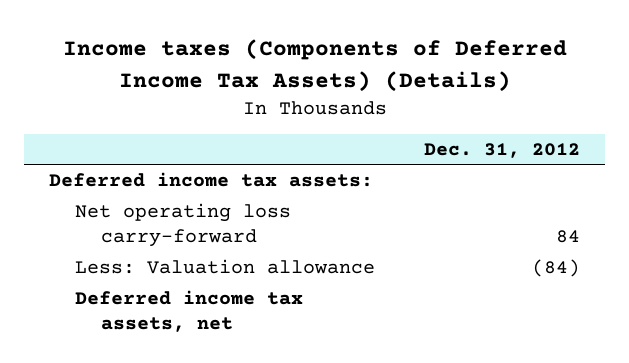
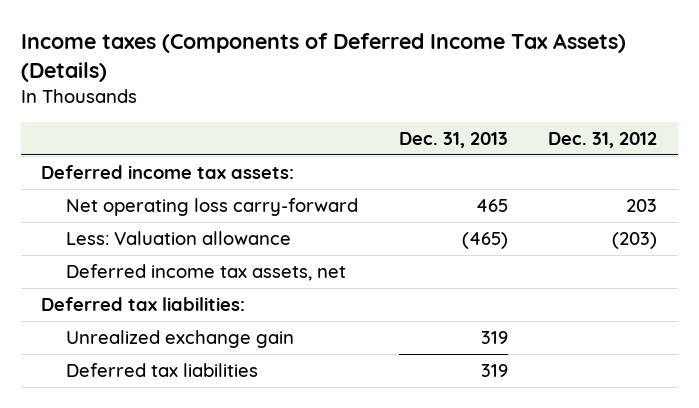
- | Dec. 31, 2012
+ | Dec. 31, 2013 | Dec. 31, 2012
- Net operating loss carry-forward | 84
- Less: Valuation allowance | (84)
+ Net operating loss carry-forward | 465 | 203
+ Less: Valuation allowance | (465) | (203)
+ Deferred tax liabilities:
+ Unrealized exchange gain | 319 |
+ Deferred tax liabilities | 319 |

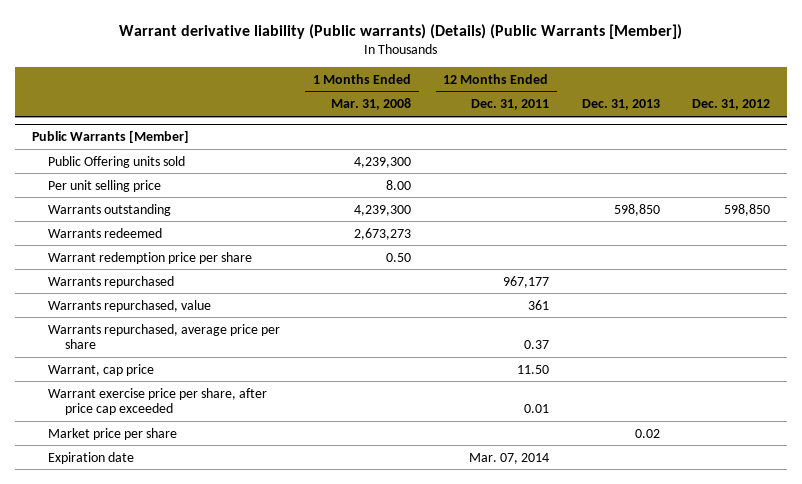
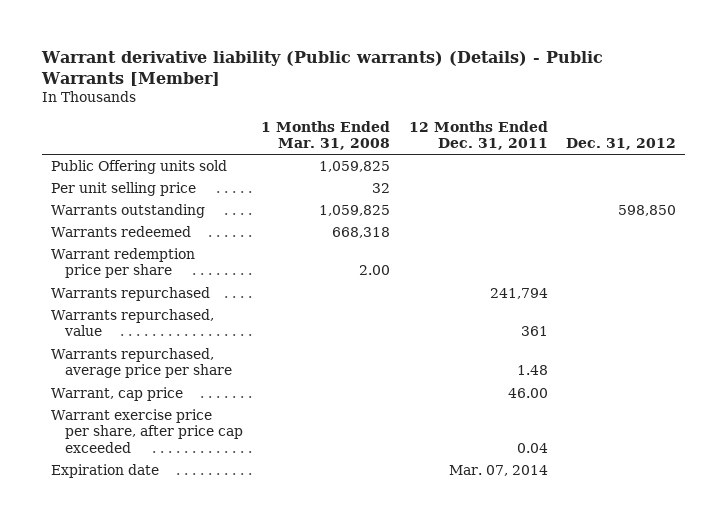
- Warrant derivative liability (Public warrants) (Details) (Public Warrants [Member])
+ Warrant derivative liability (Public warrants) (Details) - Public Warrants [Member]
- | 1 Months Ended Mar. 31, 2008 | 12 Months Ended Dec. 31, 2011 | Dec. 31, 2013 | Dec. 31, 2012
+ | 1 Months Ended Mar. 31, 2008 | 12 Months Ended Dec. 31, 2011 | Dec. 31, 2012
- Public Warrants [Member]
- Public Offering units sold | 4,239,300 | | |
- Per unit selling price | 8.00 | | |
- Warrants outstanding | 4,239,300 | | 598,850 | 598,850
- Warrants redeemed | 2,673,273 | | |
- Warrant redemption price per share | 0.50 | | |
- Warrants repurchased | | 967,177 | |
+ Public Offering units sold | 1,059,825 | |
+ Per unit selling price | 32 | |
+ Warrants outstanding | 1,059,825 | | 598,850
+ Warrants redeemed | 668,318 | |
+ Warrant redemption price per share | 2.00 | |
+ Warrants repurchased | | 241,794 |
- Warrants repurchased, average price per share | | 0.37 | |
- Warrant, cap price | | 11.50 | |
- Warrant exercise price per share, after price cap exceeded | | 0.01 | |
- Market price per share | | | 0.02 |
+ Warrants repurchased, average price per share | | 1.48 |
+ Warrant, cap price | | 46.00 |
+ Warrant exercise price per share, after price cap exceeded | | 0.04 |

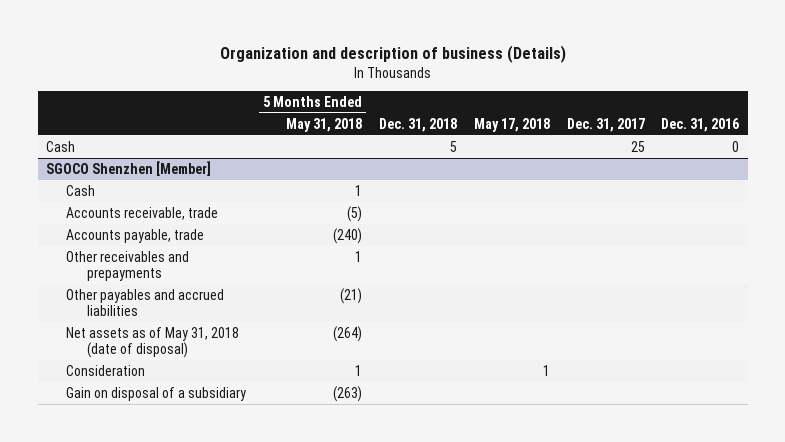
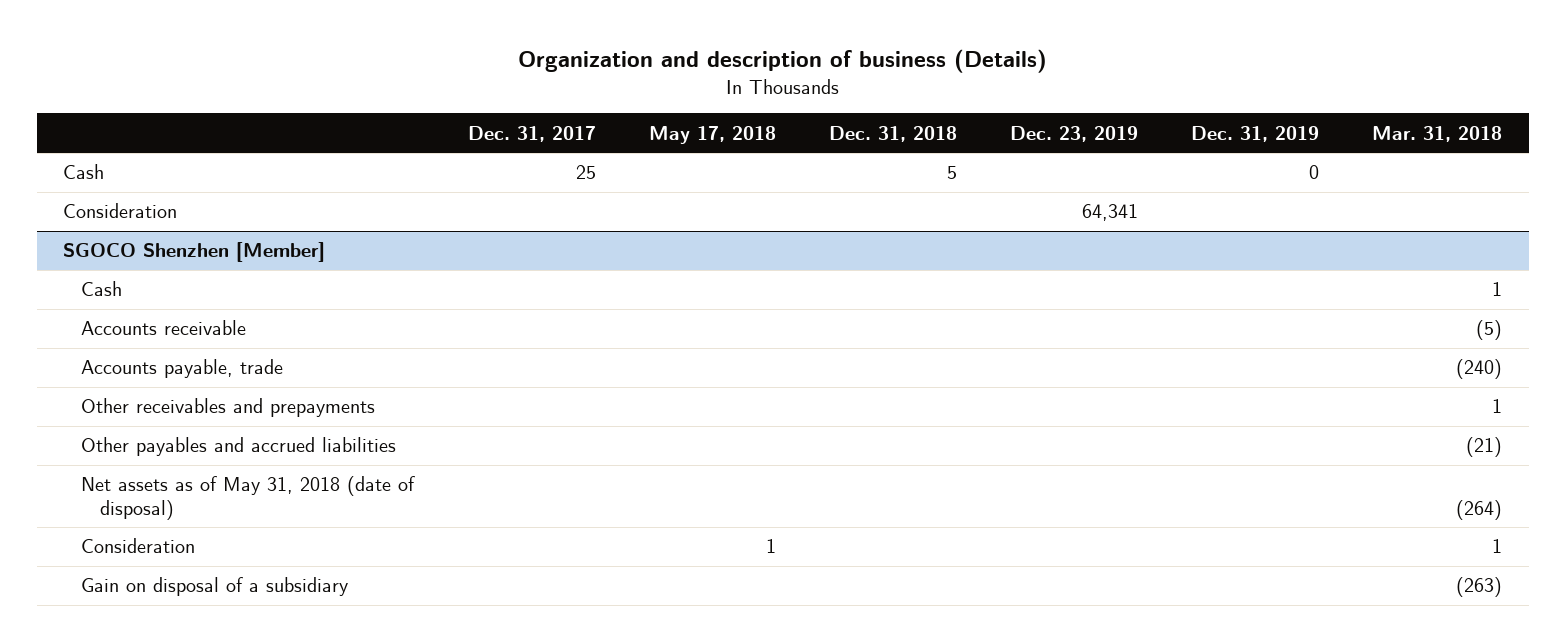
- | 5 Months Ended May 31, 2018 | Dec. 31, 2018 | May 17, 2018 | Dec. 31, 2017 | Dec. 31, 2016
+ | Dec. 31, 2017 | May 17, 2018 | Dec. 31, 2018 | Dec. 23, 2019 | Dec. 31, 2019 | Mar. 31, 2018
+ Consideration | | | | 64,341 | |
@ SGOCO Shenzhen [Member]
- Accounts receivable, trade | (5) | | | |
+ Accounts receivable | | | | | | (5)

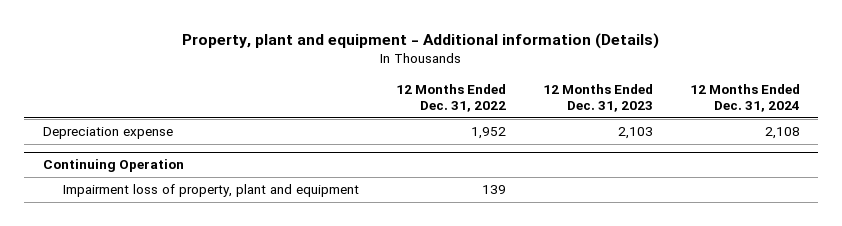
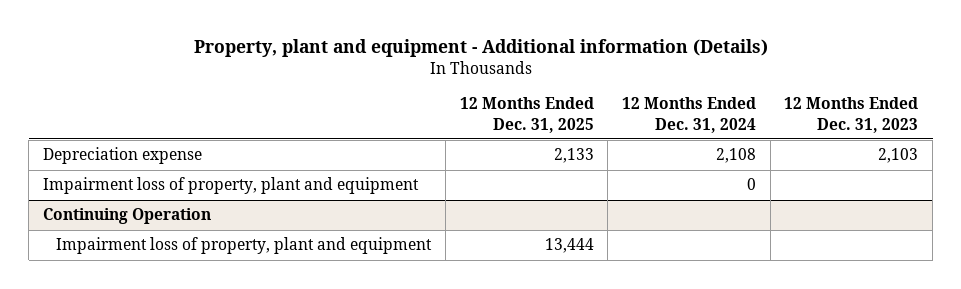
- | 12 Months Ended Dec. 31, 2022 | 12 Months Ended Dec. 31, 2023 | 12 Months Ended Dec. 31, 2024
+ | 12 Months Ended Dec. 31, 2025 | 12 Months Ended Dec. 31, 2024 | 12 Months Ended Dec. 31, 2023
+ Impairment loss of property, plant and equipment | | 0 |

